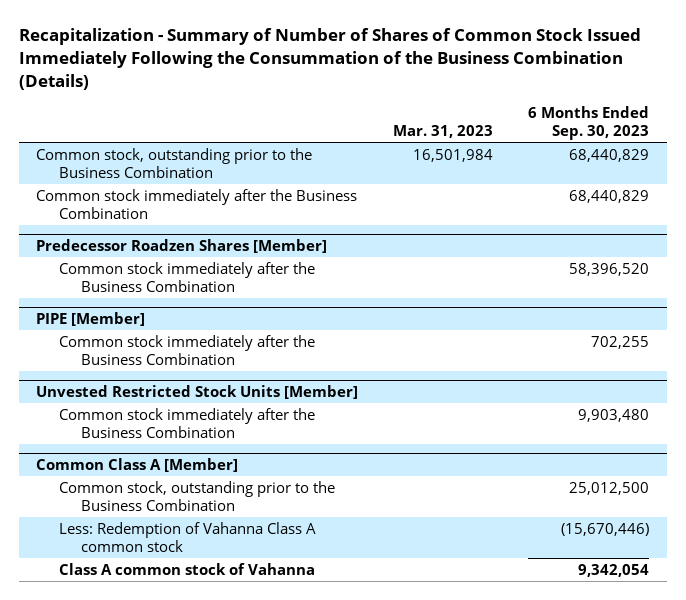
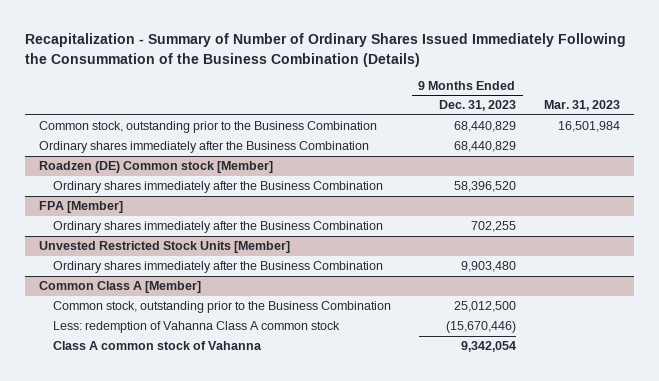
- Recapitalization - Summary of Number of Shares of Common Stock Issued Immediately Following the Consummation of the Business Combination (Details)
+ Recapitalization - Summary of Number of Ordinary Shares Issued Immediately Following the Consummation of the Business Combination (Details)
- | Mar. 31, 2023 | 6 Months Ended Sep. 30, 2023
+ | 9 Months Ended Dec. 31, 2023 | Mar. 31, 2023
- Common stock immediately after the Business Combination | | 68,440,829
- Predecessor Roadzen Shares [Member]
- Common stock immediately after the Business Combination | | 58,396,520
- PIPE [Member]
- Common stock immediately after the Business Combination | | 702,255
+ Ordinary shares immediately after the Business Combination | 68,440,829 |
+ Roadzen (DE) Common stock [Member]
+ Ordinary shares immediately after the Business Combination | 58,396,520 |
+ FPA [Member]
+ Ordinary shares immediately after the Business Combination | 702,255 |
@ Unvested Restricted Stock Units [Member]
- Common stock immediately after the Business Combination | | 9,903,480
+ Ordinary shares immediately after the Business Combination | 9,903,480 |
@ Common Class A [Member]
- Less: Redemption of Vahanna Class A common stock | | (15,670,446)
+ Less: redemption of Vahanna Class A common stock | (15,670,446) |

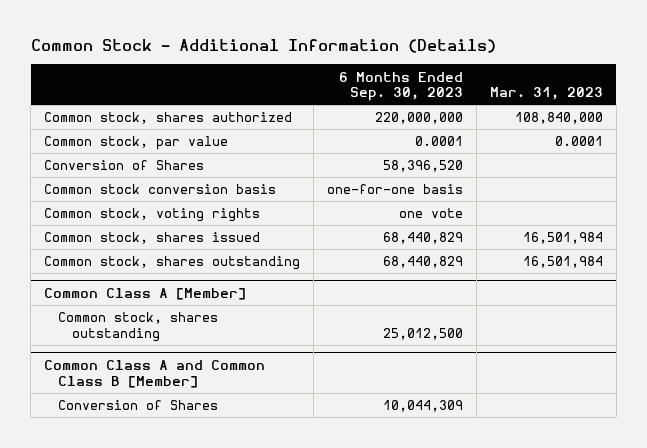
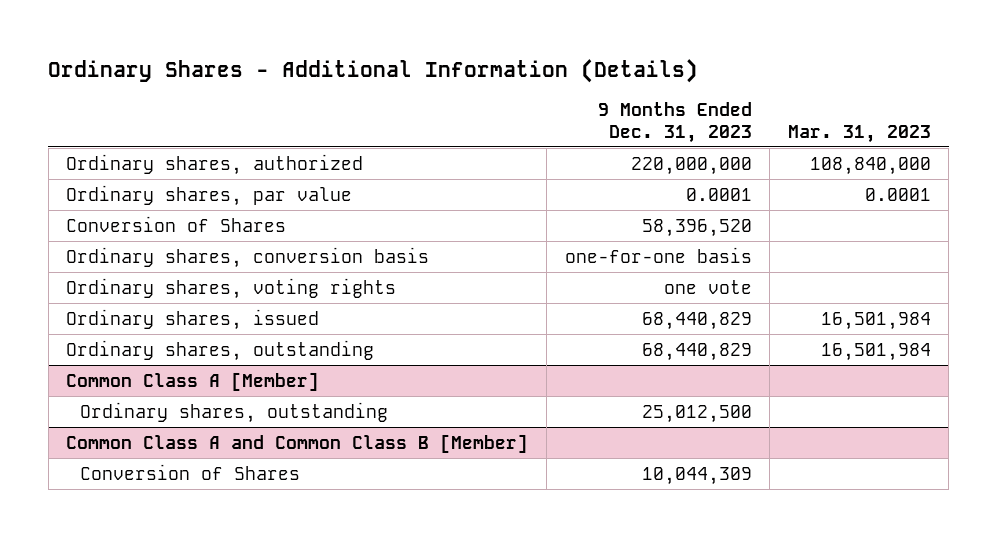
- Common Stock - Additional Information (Details)
+ Ordinary Shares - Additional Information (Details)
- | 6 Months Ended Sep. 30, 2023 | Mar. 31, 2023
+ | 9 Months Ended Dec. 31, 2023 | Mar. 31, 2023
- Common stock, shares authorized | 220,000,000 | 108,840,000
- Common stock, par value | 0.0001 | 0.0001
+ Ordinary shares, authorized | 220,000,000 | 108,840,000
+ Ordinary shares, par value | 0.0001 | 0.0001
- Common stock conversion basis | one-for-one basis |
- Common stock, voting rights | one vote |
- Common stock, shares issued | 68,440,829 | 16,501,984
- Common stock, shares outstanding | 68,440,829 | 16,501,984
+ Ordinary shares, conversion basis | one-for-one basis |
+ Ordinary shares, voting rights | one vote |
+ Ordinary shares, issued | 68,440,829 | 16,501,984
+ Ordinary shares, outstanding | 68,440,829 | 16,501,984
@ Common Class A [Member]
- Common stock, shares outstanding | 25,012,500 |
+ Ordinary shares, outstanding | 25,012,500 |

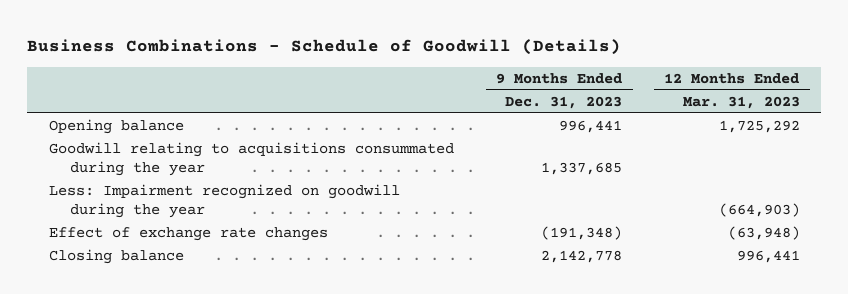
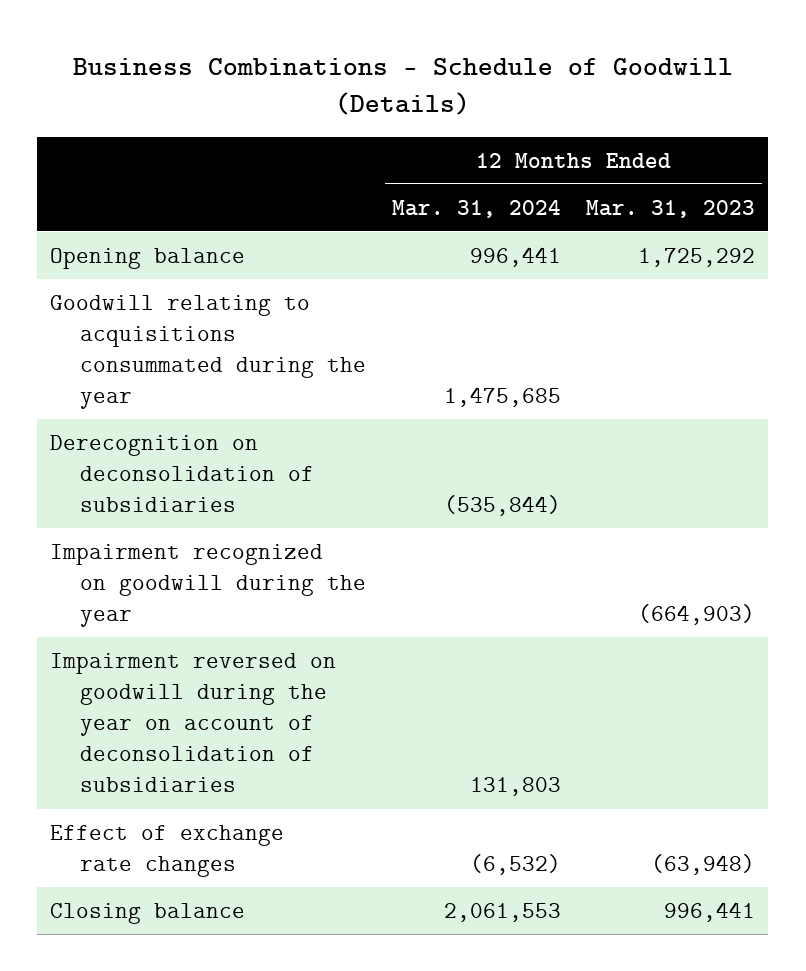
- | 9 Months Ended Dec. 31, 2023 | 12 Months Ended Mar. 31, 2023
+ | 12 Months Ended Mar. 31, 2024 | 12 Months Ended Mar. 31, 2023
- Less: Impairment recognized on goodwill during the year | | (664,903)
+ Derecognition on deconsolidation of subsidiaries | (535,844) |
+ Impairment recognized on goodwill during the year | | (664,903)
+ Impairment reversed on goodwill during the year on account of deconsolidation of subsidiaries | 131,803 |

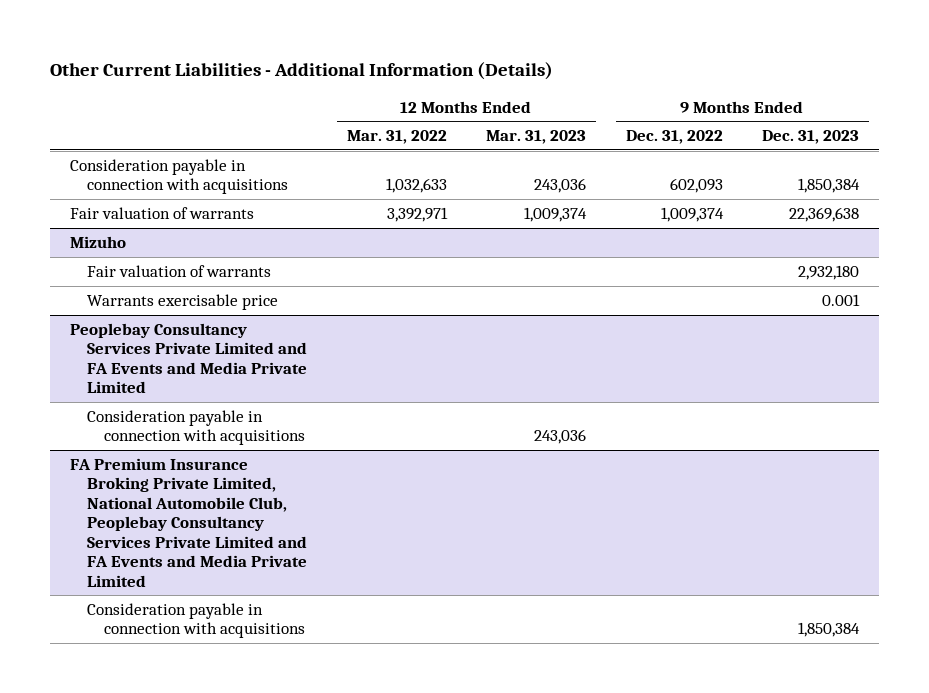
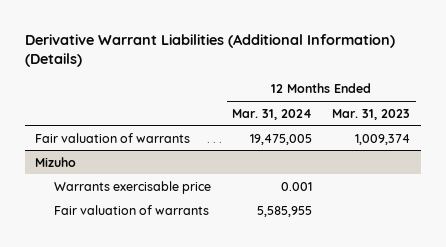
- Other Current Liabilities - Additional Information (Details)
+ Derivative Warrant Liabilities (Additional Information) (Details)
- | 12 Months Ended Mar. 31, 2022 | 12 Months Ended Mar. 31, 2023 | 9 Months Ended Dec. 31, 2022 | 9 Months Ended Dec. 31, 2023
+ | 12 Months Ended Mar. 31, 2024 | 12 Months Ended Mar. 31, 2023
- Consideration payable in connection with acquisitions | 1,032,633 | 243,036 | 602,093 | 1,850,384
- Peoplebay Consultancy Services Private Limited and FA Events and Media Private Limited
- Consideration payable in connection with acquisitions | | 243,036 | |
- FA Premium Insurance Broking Private Limited, National Automobile Club, Peoplebay Consultancy Services Private Limited and FA Events and Media Private Limited
- Consideration payable in connection with acquisitions | | | | 1,850,384
@ Mizuho
moved down: Fair valuation of warrants | 5,585,955 |

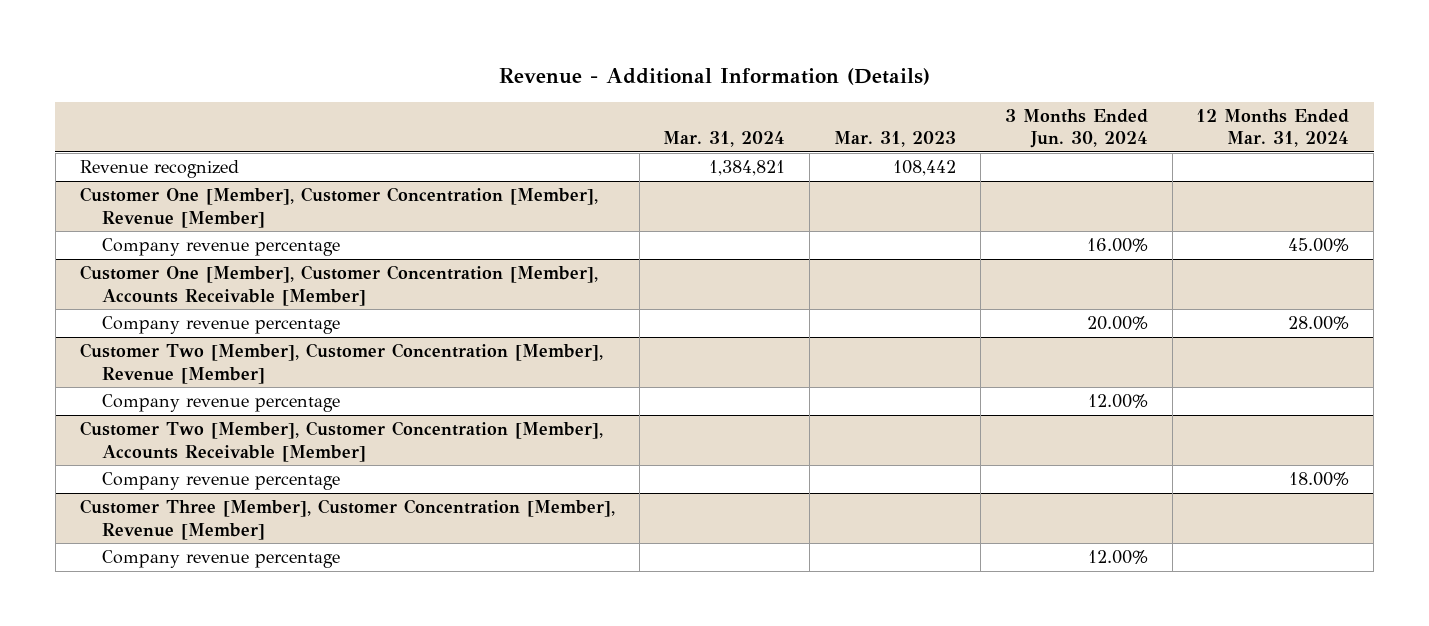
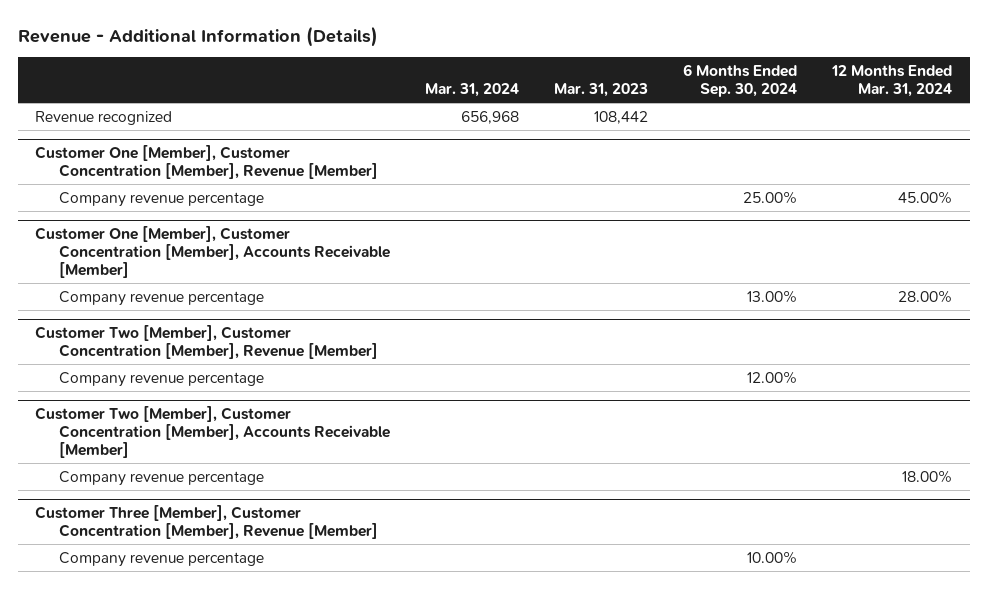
- | Mar. 31, 2024 | Mar. 31, 2023 | 3 Months Ended Jun. 30, 2024 | 12 Months Ended Mar. 31, 2024
+ | Mar. 31, 2024 | Mar. 31, 2023 | 6 Months Ended Sep. 30, 2024 | 12 Months Ended Mar. 31, 2024
- Revenue recognized | 1,384,821 | 108,442 | |
+ Revenue recognized | 656,968 | 108,442 | |

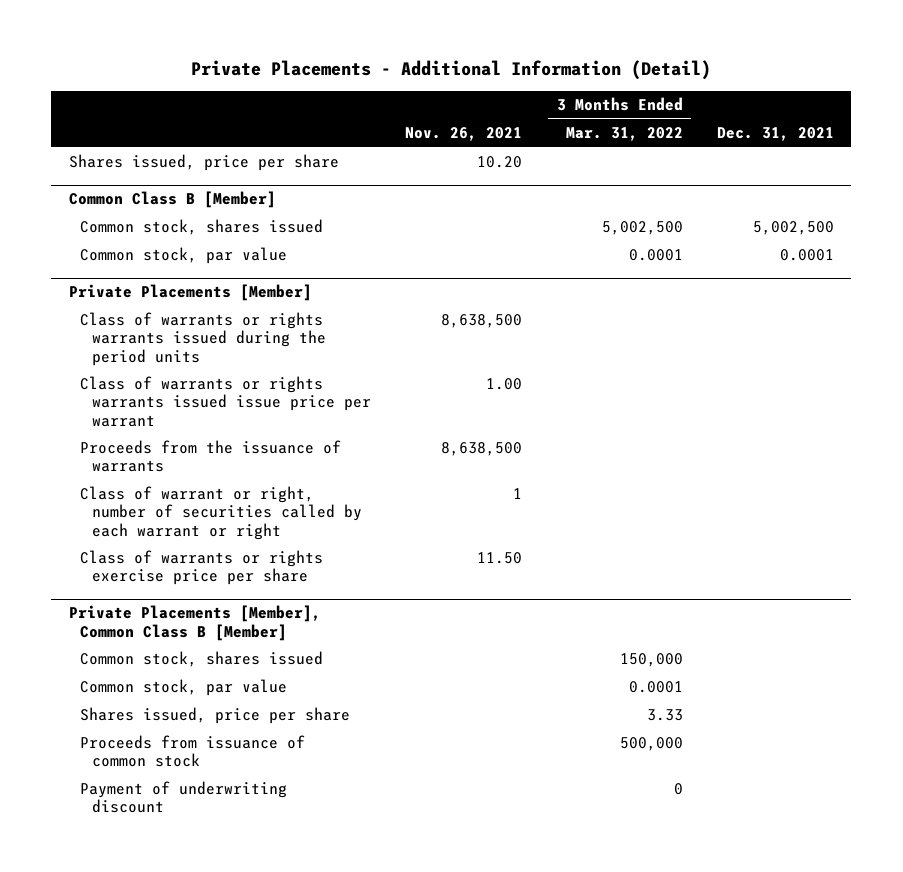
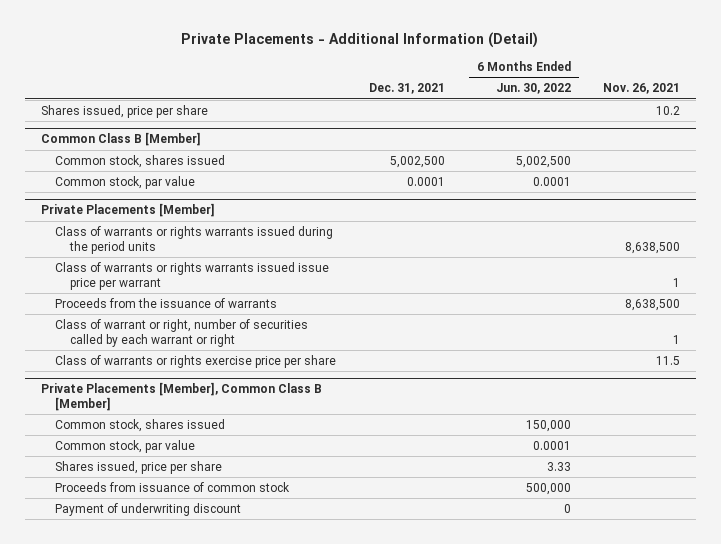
- | Nov. 26, 2021 | 3 Months Ended Mar. 31, 2022 | Dec. 31, 2021
+ | Dec. 31, 2021 | 6 Months Ended Jun. 30, 2022 | Nov. 26, 2021
- Shares issued, price per share | 10.20 | |
+ Shares issued, price per share | | | 10.2
@ Private Placements [Member]
- Class of warrants or rights warrants issued issue price per warrant | 1.00 | |
+ Class of warrants or rights warrants issued issue price per warrant | | | 1
- Class of warrants or rights exercise price per share | 11.50 | |
+ Class of warrants or rights exercise price per share | | | 11.5

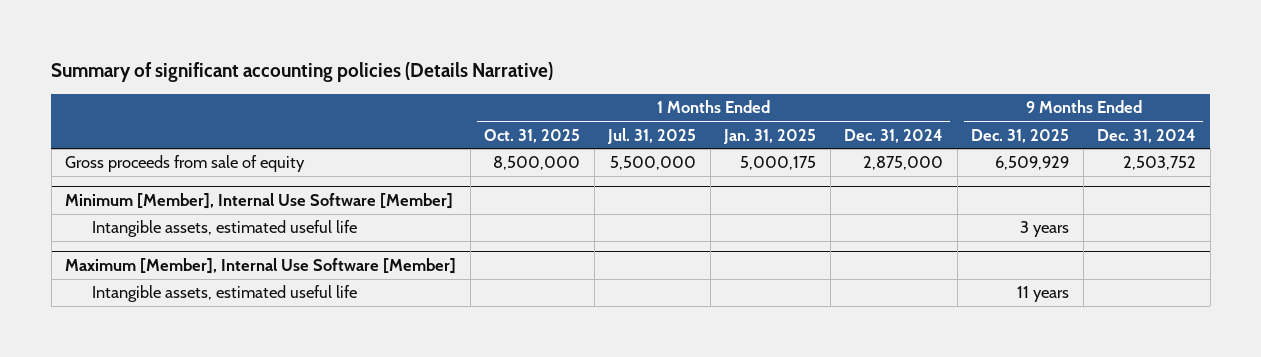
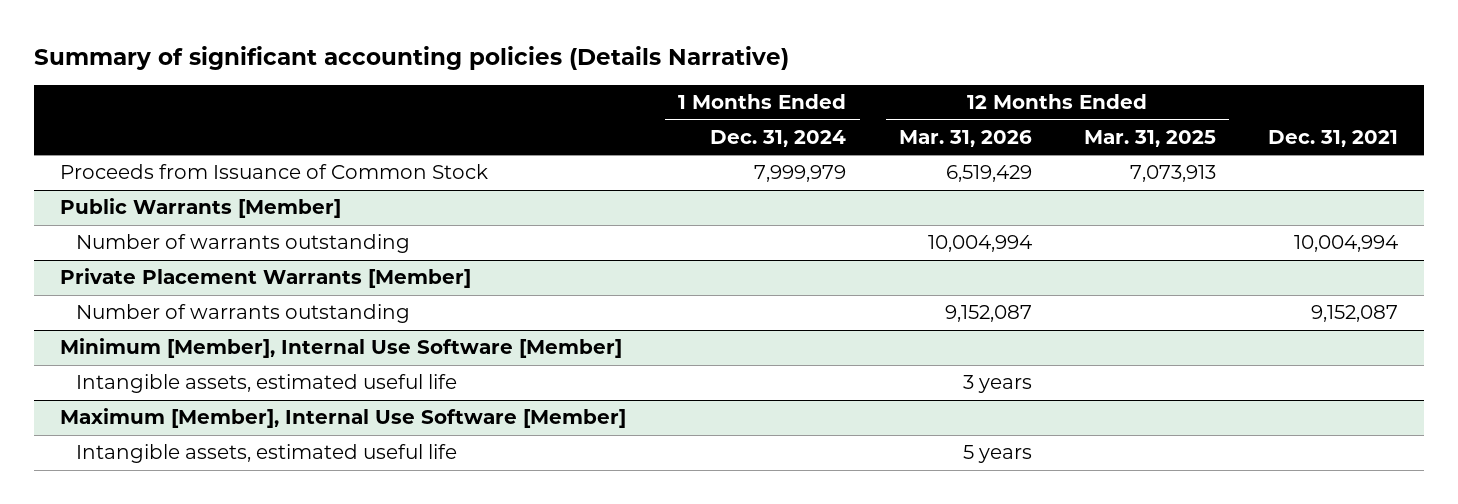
- | 1 Months Ended Oct. 31, 2025 | 1 Months Ended Jul. 31, 2025 | 1 Months Ended Jan. 31, 2025 | 1 Months Ended Dec. 31, 2024 | 9 Months Ended Dec. 31, 2025 | 9 Months Ended Dec. 31, 2024
+ | 1 Months Ended Dec. 31, 2024 | 12 Months Ended Mar. 31, 2026 | 12 Months Ended Mar. 31, 2025 | Dec. 31, 2021
- Gross proceeds from sale of equity | 8,500,000 | 5,500,000 | 5,000,175 | 2,875,000 | 6,509,929 | 2,503,752
+ Proceeds from Issuance of Common Stock | 7,999,979 | 6,519,429 | 7,073,913 |
+ Public Warrants [Member]
+ Number of warrants outstanding | | 10,004,994 | | 10,004,994
+ Private Placement Warrants [Member]
+ Number of warrants outstanding | | 9,152,087 | | 9,152,087

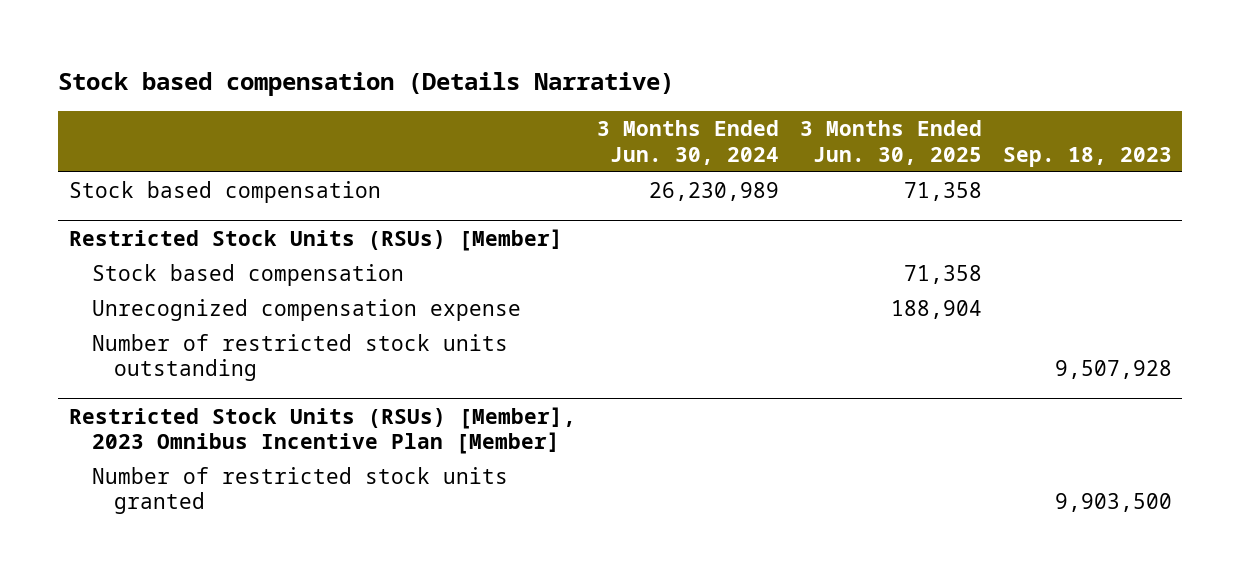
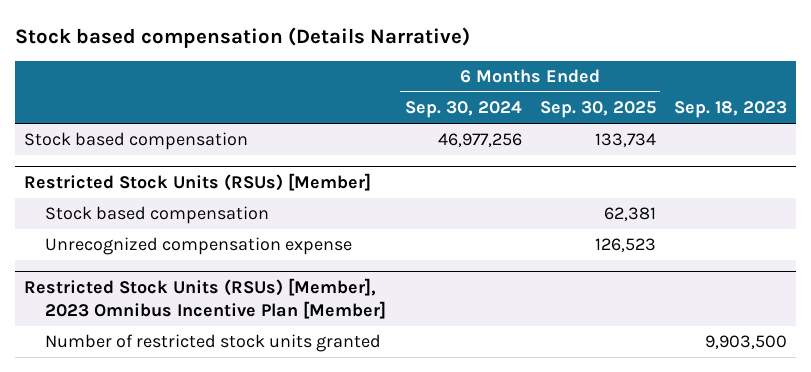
- | 3 Months Ended Jun. 30, 2024 | 3 Months Ended Jun. 30, 2025 | Sep. 18, 2023
+ | 6 Months Ended Sep. 30, 2024 | 6 Months Ended Sep. 30, 2025 | Sep. 18, 2023
@ Restricted Stock Units (RSUs) [Member]
- Number of restricted stock units outstanding | | | 9,507,928

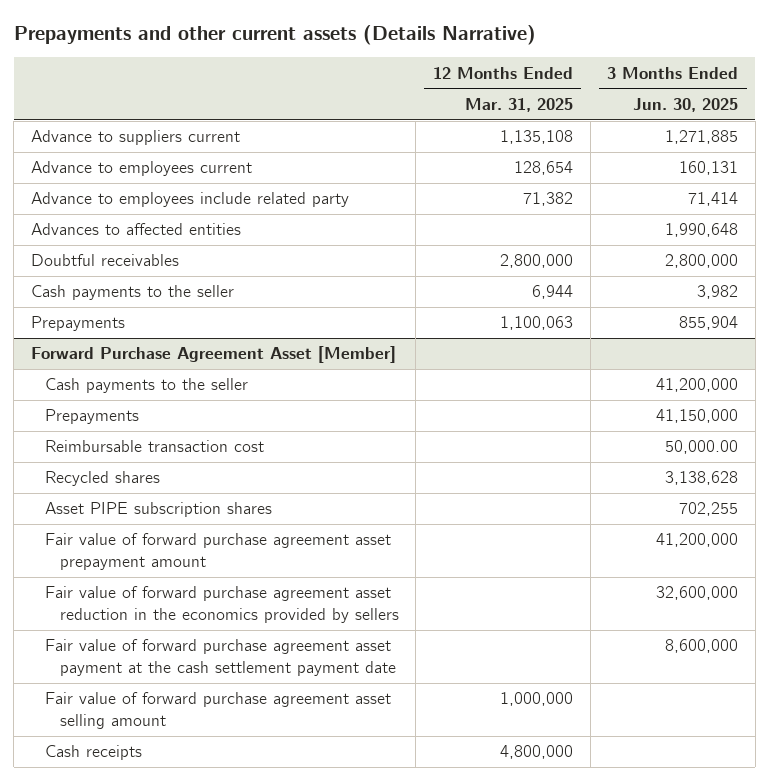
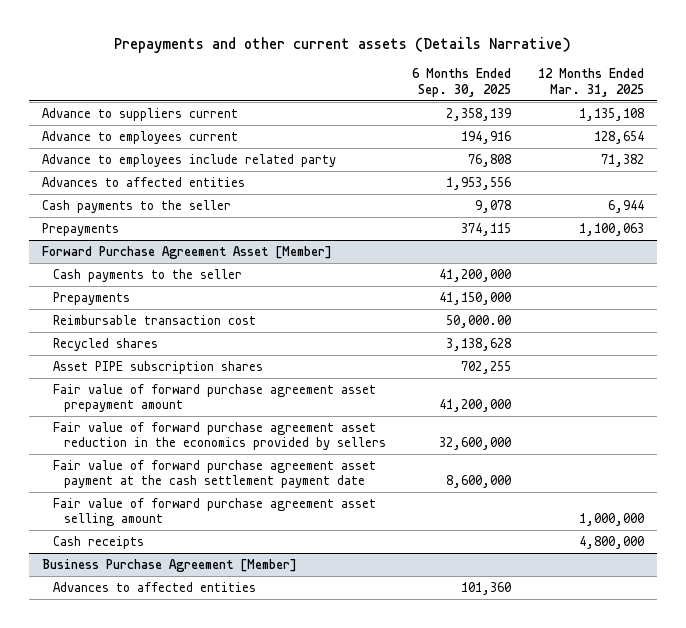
- | 12 Months Ended Mar. 31, 2025 | 3 Months Ended Jun. 30, 2025
+ | 6 Months Ended Sep. 30, 2025 | 12 Months Ended Mar. 31, 2025
- Doubtful receivables | 2,800,000 | 2,800,000
+ Business Purchase Agreement [Member]
+ Advances to affected entities | 101,360 |

